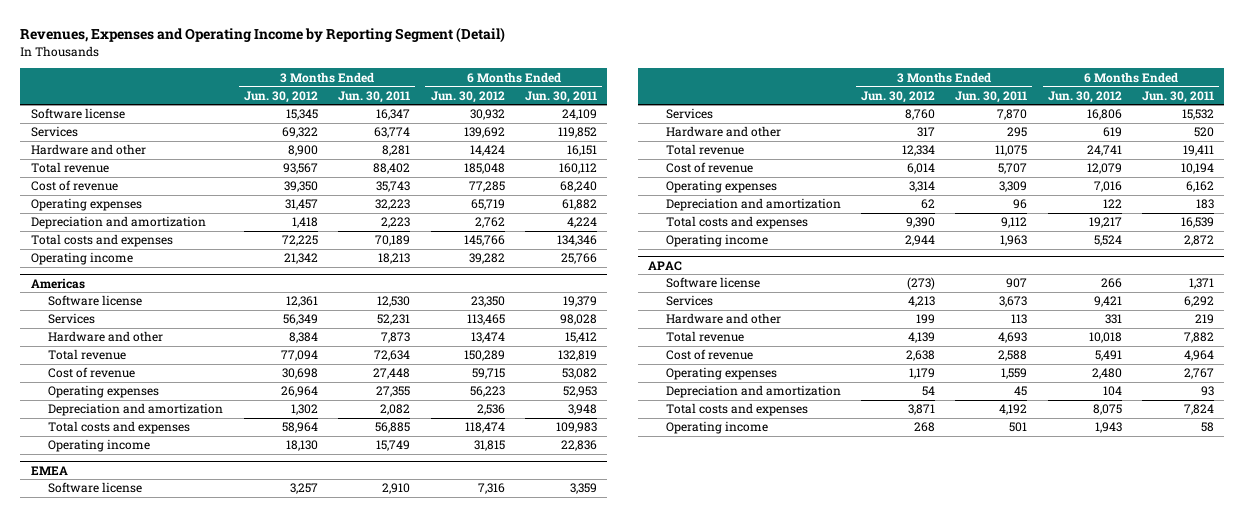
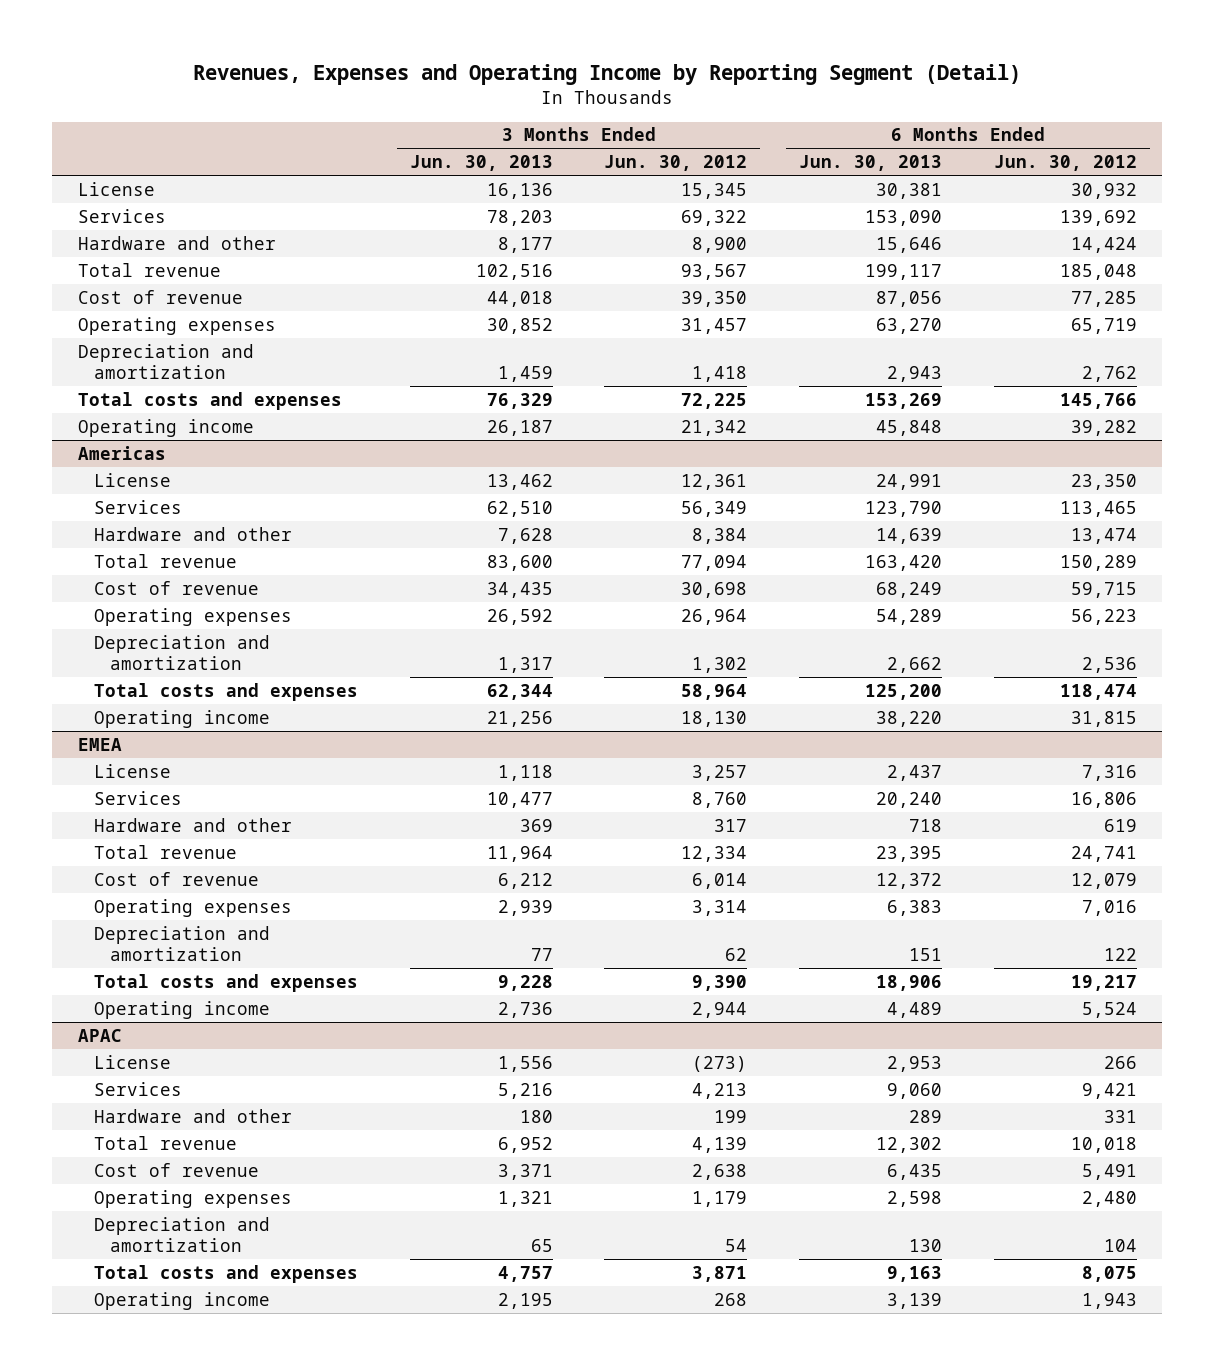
- | 3 Months Ended Jun. 30, 2012 | 3 Months Ended Jun. 30, 2011 | 6 Months Ended Jun. 30, 2012 | 6 Months Ended Jun. 30, 2011
+ | 3 Months Ended Jun. 30, 2013 | 3 Months Ended Jun. 30, 2012 | 6 Months Ended Jun. 30, 2013 | 6 Months Ended Jun. 30, 2012
- Software license | 15,345 | 16,347 | 30,932 | 24,109
+ License | 16,136 | 15,345 | 30,381 | 30,932
@ Americas
- Software license | 12,361 | 12,530 | 23,350 | 19,379
+ License | 13,462 | 12,361 | 24,991 | 23,350
@ EMEA
- Software license | 3,257 | 2,910 | 7,316 | 3,359
+ License | 1,118 | 3,257 | 2,437 | 7,316
@ APAC
- Software license | (273) | 907 | 266 | 1,371
+ License | 1,556 | (273) | 2,953 | 266

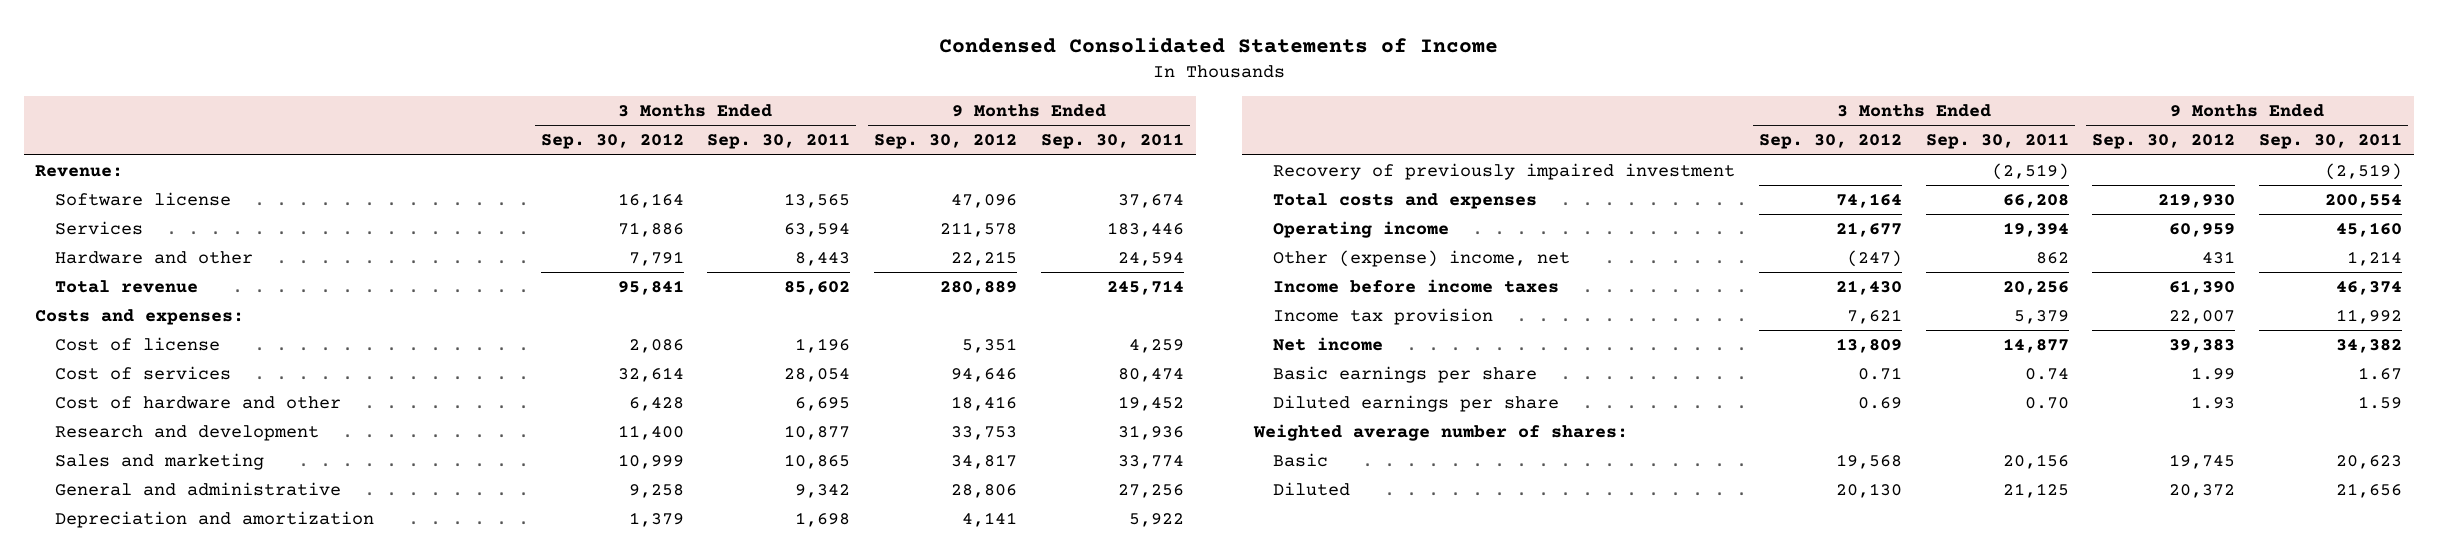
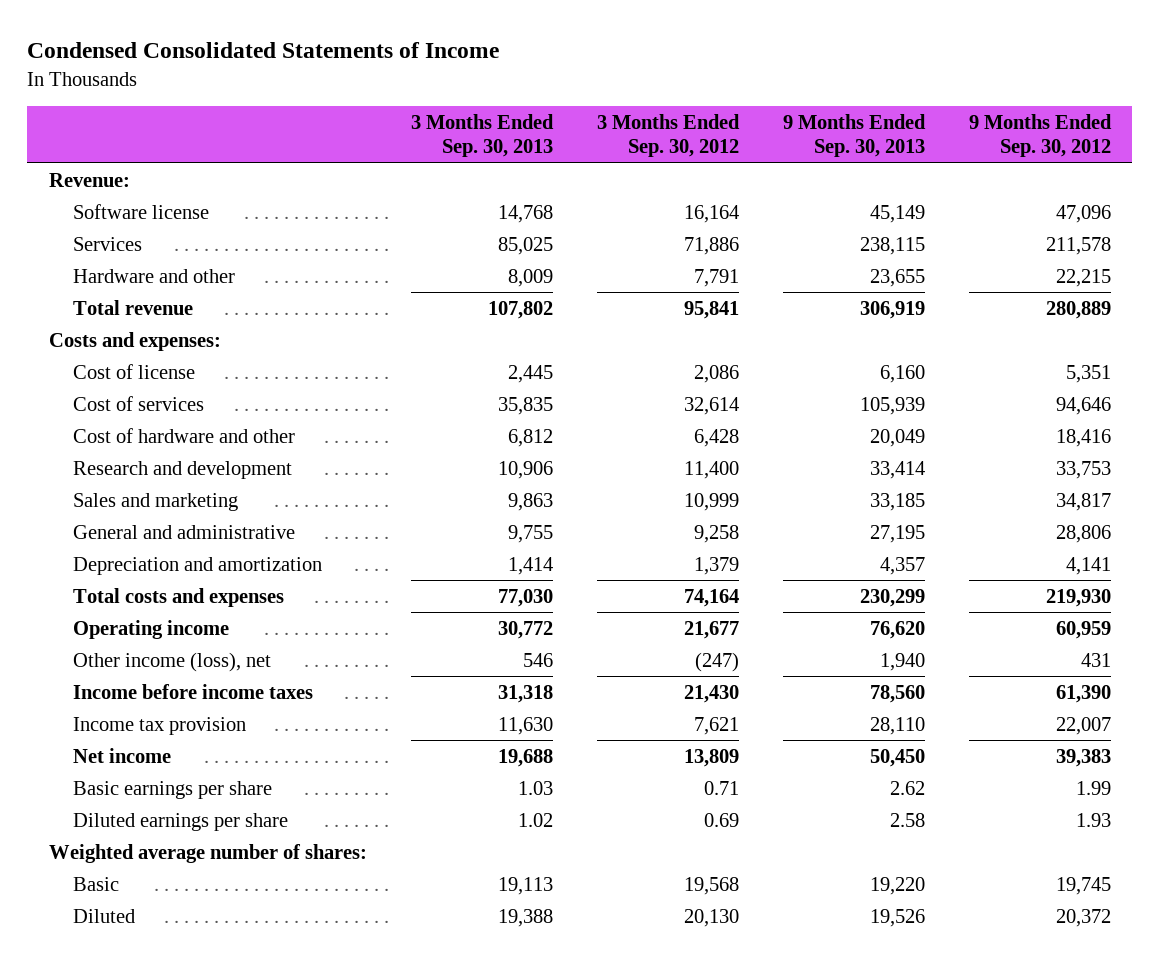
- | 3 Months Ended Sep. 30, 2012 | 3 Months Ended Sep. 30, 2011 | 9 Months Ended Sep. 30, 2012 | 9 Months Ended Sep. 30, 2011
+ | 3 Months Ended Sep. 30, 2013 | 3 Months Ended Sep. 30, 2012 | 9 Months Ended Sep. 30, 2013 | 9 Months Ended Sep. 30, 2012
- Recovery of previously impaired investment | | (2,519) | | (2,519)
- Other (expense) income, net | (247) | 862 | 431 | 1,214
+ Other income (loss), net | 546 | (247) | 1,940 | 431

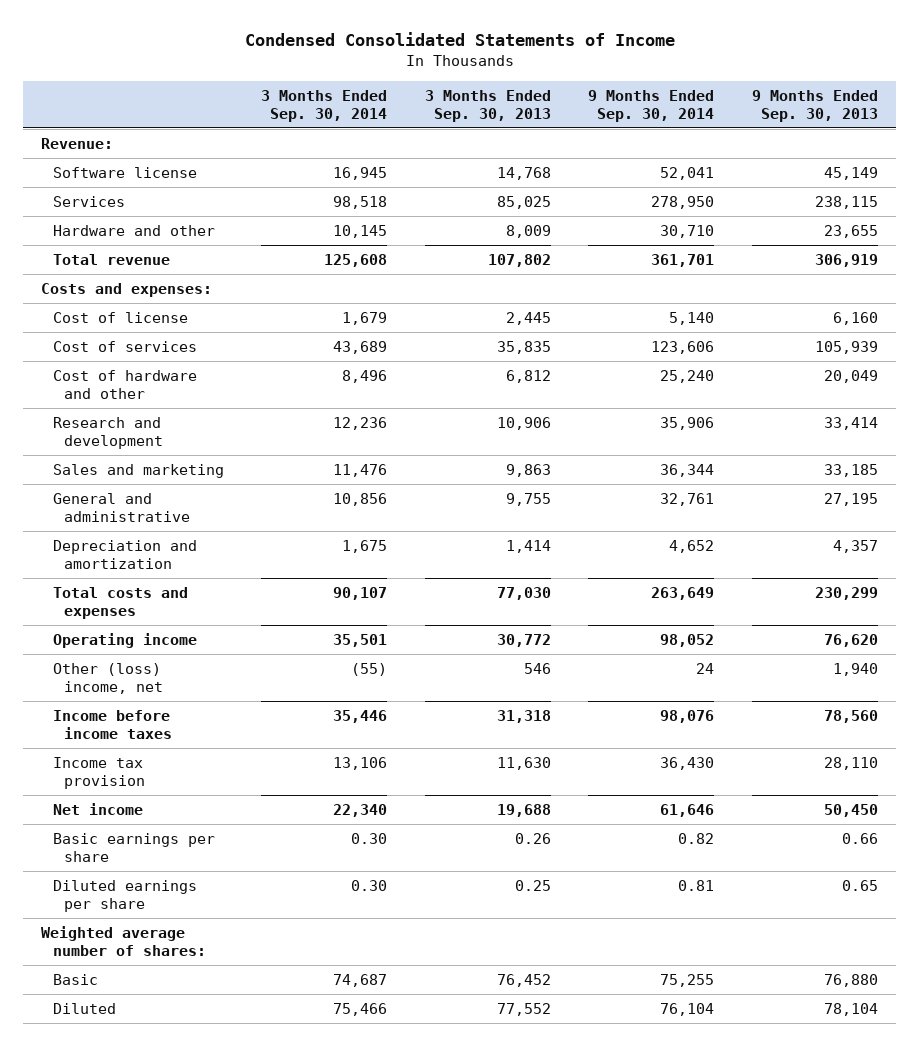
- | 3 Months Ended Sep. 30, 2013 | 3 Months Ended Sep. 30, 2012 | 9 Months Ended Sep. 30, 2013 | 9 Months Ended Sep. 30, 2012
+ | 3 Months Ended Sep. 30, 2014 | 3 Months Ended Sep. 30, 2013 | 9 Months Ended Sep. 30, 2014 | 9 Months Ended Sep. 30, 2013
- Other income (loss), net | 546 | (247) | 1,940 | 431
+ Other (loss) income, net | (55) | 546 | 24 | 1,940
- Basic earnings per share | 1.03 | 0.71 | 2.62 | 1.99
- Diluted earnings per share | 1.02 | 0.69 | 2.58 | 1.93
+ Basic earnings per share | 0.30 | 0.26 | 0.82 | 0.66
+ Diluted earnings per share | 0.30 | 0.25 | 0.81 | 0.65
- Basic | 19,113 | 19,568 | 19,220 | 19,745
- Diluted | 19,388 | 20,130 | 19,526 | 20,372
+ Basic | 74,687 | 76,452 | 75,255 | 76,880
+ Diluted | 75,466 | 77,552 | 76,104 | 78,104

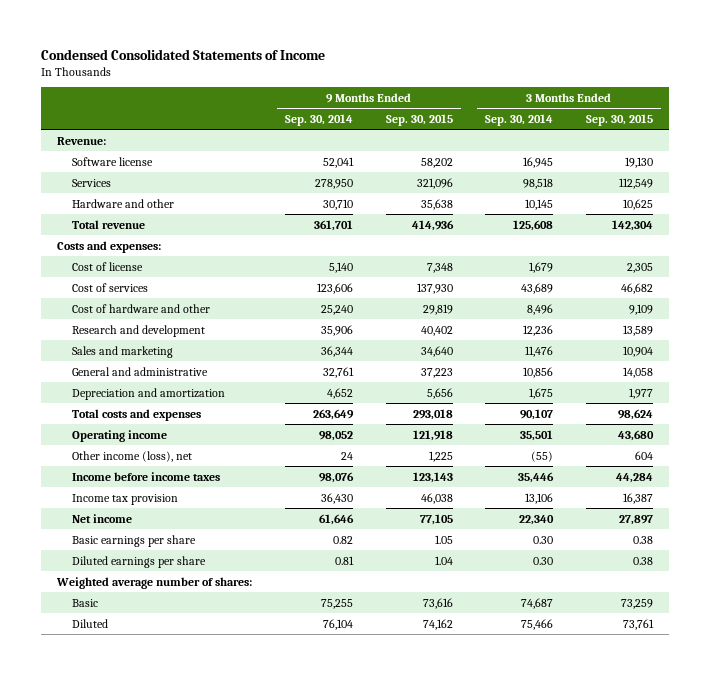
- | 3 Months Ended Sep. 30, 2014 | 3 Months Ended Sep. 30, 2013 | 9 Months Ended Sep. 30, 2014 | 9 Months Ended Sep. 30, 2013
+ | 9 Months Ended Sep. 30, 2014 | 9 Months Ended Sep. 30, 2015 | 3 Months Ended Sep. 30, 2014 | 3 Months Ended Sep. 30, 2015
- Other (loss) income, net | (55) | 546 | 24 | 1,940
+ Other income (loss), net | 24 | 1,225 | (55) | 604

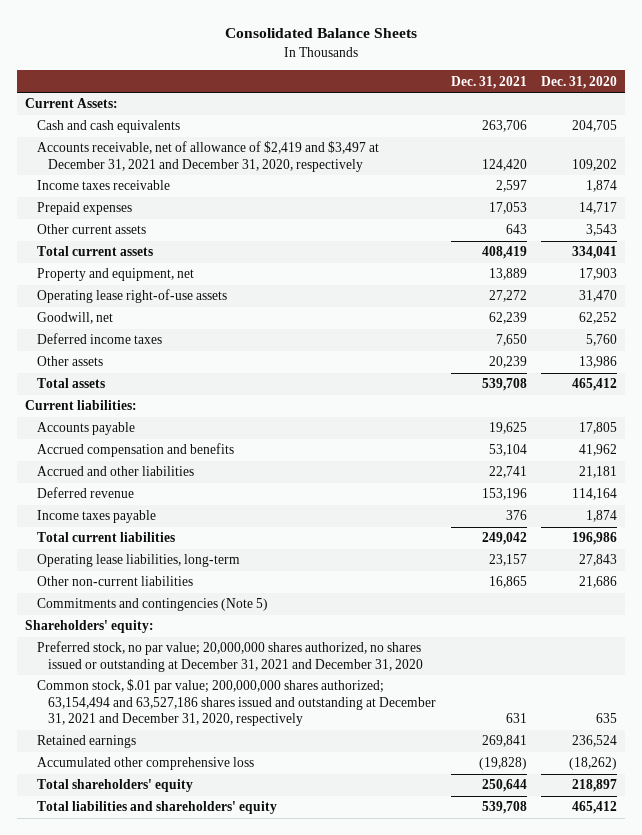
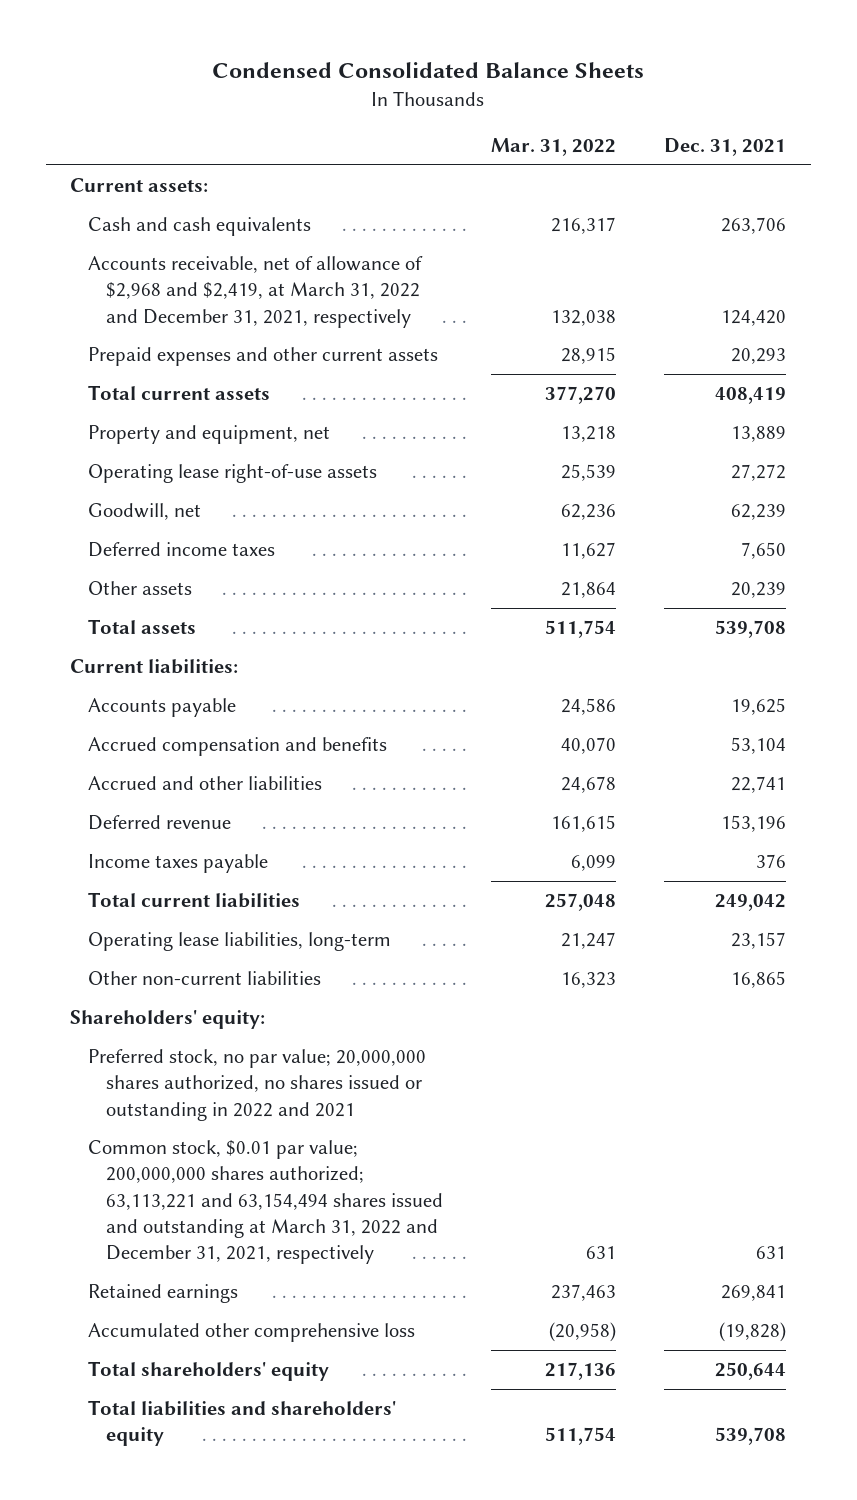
- Consolidated Balance Sheets
+ Condensed Consolidated Balance Sheets
- | Dec. 31, 2021 | Dec. 31, 2020
+ | Mar. 31, 2022 | Dec. 31, 2021
- Current Assets:
+ Current assets:
- Accounts receivable, net of allowance of $2,419 and $3,497 at December 31, 2021 and December 31, 2020, respectively | 124,420 | 109,202
- Income taxes receivable | 2,597 | 1,874
- Prepaid expenses | 17,053 | 14,717
- Other current assets | 643 | 3,543
+ Accounts receivable, net of allowance of $2,968 and $2,419, at March 31, 2022 and December 31, 2021, respectively | 132,038 | 124,420
+ Prepaid expenses and other current assets | 28,915 | 20,293
- Commitments and contingencies (Note 5)
- Preferred stock, no par value; 20,000,000 shares authorized, no shares issued or outstanding at December 31, 2021 and December 31, 2020
- Common stock, $.01 par value; 200,000,000 shares authorized; 63,154,494 and 63,527,186 shares issued and outstanding at December 31, 2021 and December 31, 2020, respectively | 631 | 635
+ Preferred stock, no par value; 20,000,000 shares authorized, no shares issued or outstanding in 2022 and 2021
+ Common stock, $0.01 par value; 200,000,000 shares authorized; 63,113,221 and 63,154,494 shares issued and outstanding at March 31, 2022 and December 31, 2021, respectively | 631 | 631

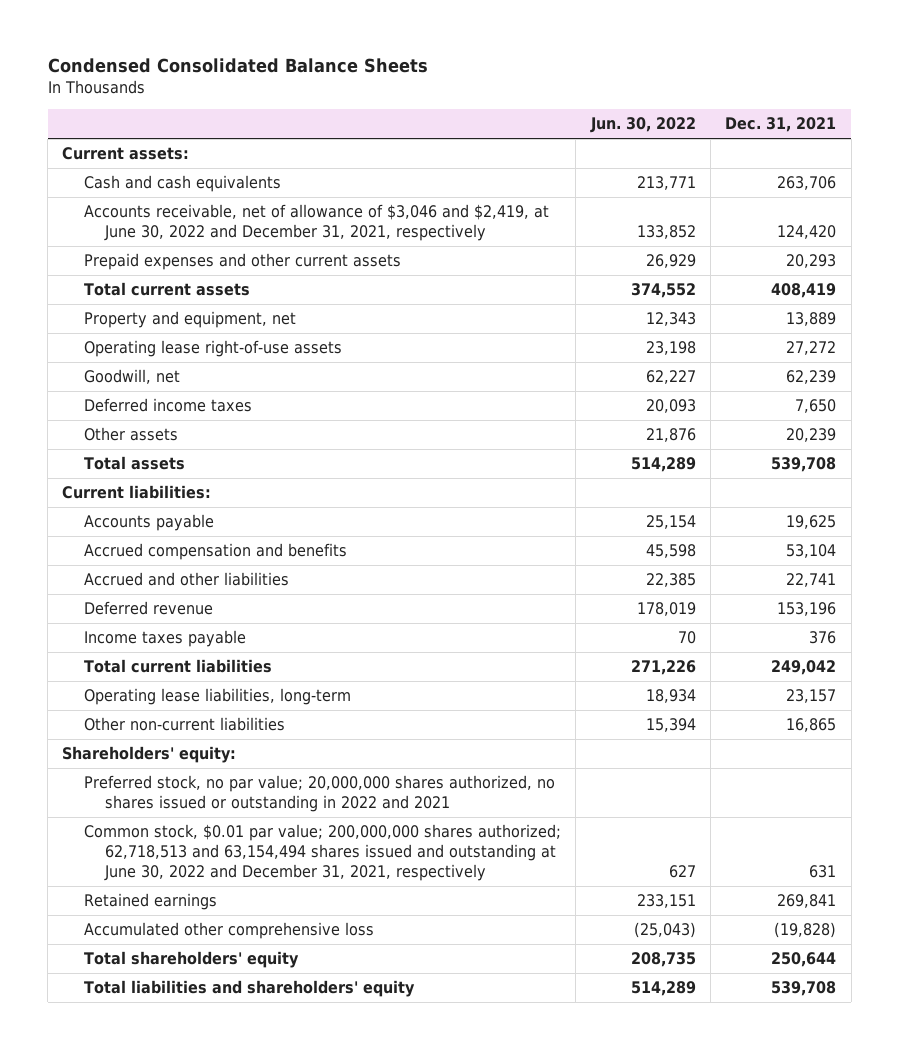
- | Mar. 31, 2022 | Dec. 31, 2021
+ | Jun. 30, 2022 | Dec. 31, 2021
- Accounts receivable, net of allowance of $2,968 and $2,419, at March 31, 2022 and December 31, 2021, respectively | 132,038 | 124,420
+ Accounts receivable, net of allowance of $3,046 and $2,419, at June 30, 2022 and December 31, 2021, respectively | 133,852 | 124,420
- Common stock, $0.01 par value; 200,000,000 shares authorized; 63,113,221 and 63,154,494 shares issued and outstanding at March 31, 2022 and December 31, 2021, respectively | 631 | 631
+ Common stock, $0.01 par value; 200,000,000 shares authorized; 62,718,513 and 63,154,494 shares issued and outstanding at June 30, 2022 and December 31, 2021, respectively | 627 | 631

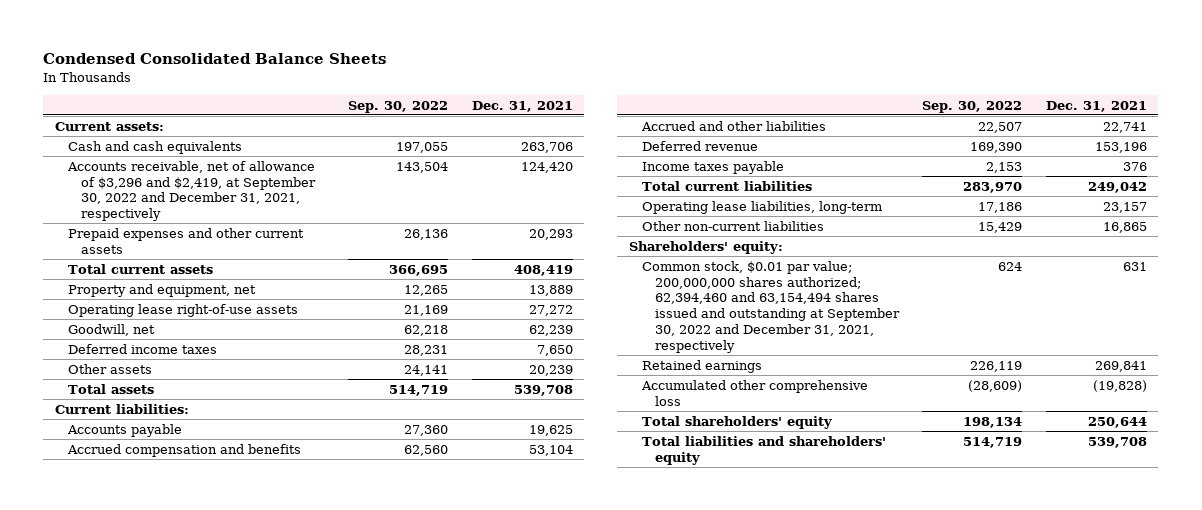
- | Jun. 30, 2022 | Dec. 31, 2021
+ | Sep. 30, 2022 | Dec. 31, 2021
- Accounts receivable, net of allowance of $3,046 and $2,419, at June 30, 2022 and December 31, 2021, respectively | 133,852 | 124,420
+ Accounts receivable, net of allowance of $3,296 and $2,419, at September 30, 2022 and December 31, 2021, respectively | 143,504 | 124,420
- Preferred stock, no par value; 20,000,000 shares authorized, no shares issued or outstanding in 2022 and 2021
- Common stock, $0.01 par value; 200,000,000 shares authorized; 62,718,513 and 63,154,494 shares issued and outstanding at June 30, 2022 and December 31, 2021, respectively | 627 | 631
+ Common stock, $0.01 par value; 200,000,000 shares authorized; 62,394,460 and 63,154,494 shares issued and outstanding at September 30, 2022 and December 31, 2021, respectively | 624 | 631

